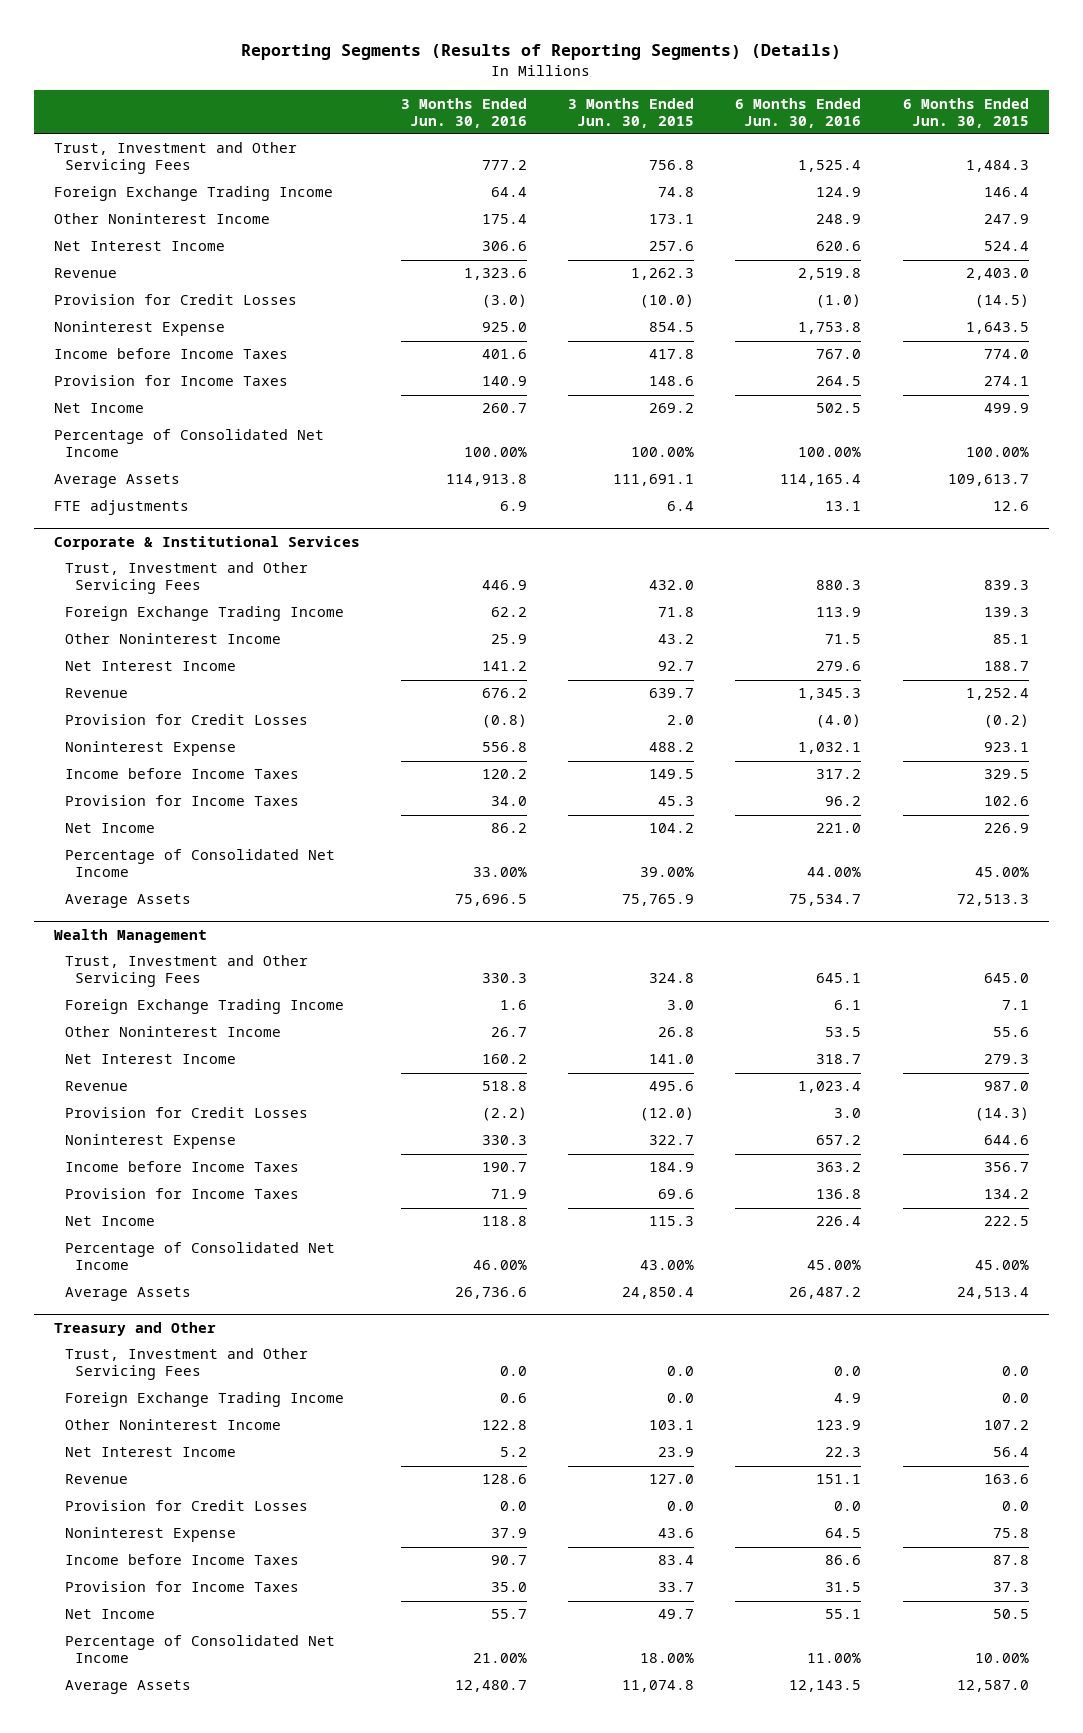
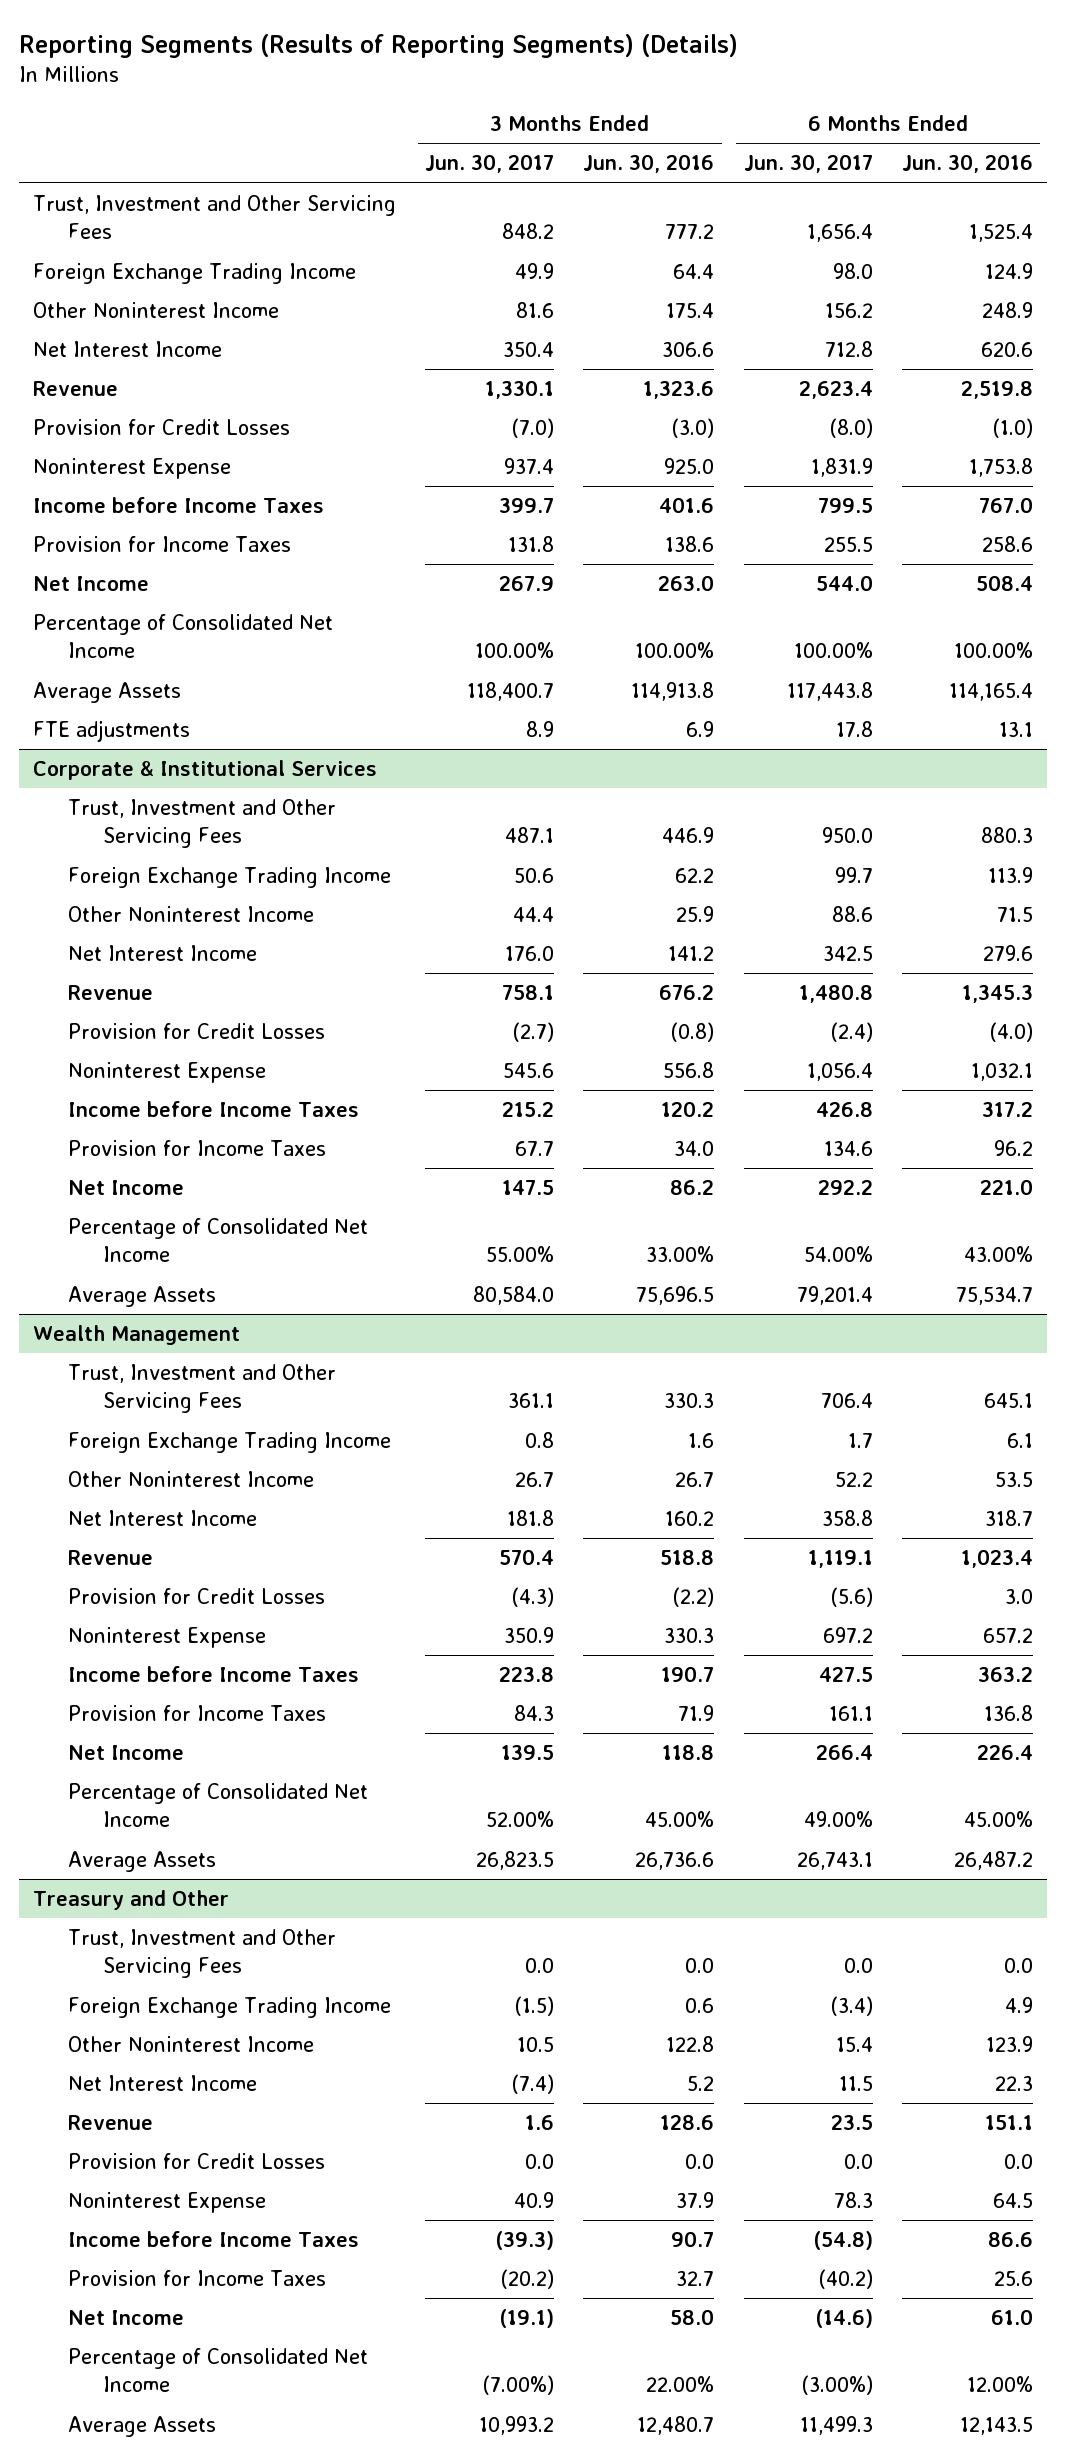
- | 3 Months Ended Jun. 30, 2016 | 3 Months Ended Jun. 30, 2015 | 6 Months Ended Jun. 30, 2016 | 6 Months Ended Jun. 30, 2015
+ | 3 Months Ended Jun. 30, 2017 | 3 Months Ended Jun. 30, 2016 | 6 Months Ended Jun. 30, 2017 | 6 Months Ended Jun. 30, 2016
- Provision for Income Taxes | 140.9 | 148.6 | 264.5 | 274.1
- Net Income | 260.7 | 269.2 | 502.5 | 499.9
+ Provision for Income Taxes | 131.8 | 138.6 | 255.5 | 258.6
+ Net Income | 267.9 | 263.0 | 544.0 | 508.4
@ Corporate & Institutional Services
- Percentage of Consolidated Net Income | 33.00% | 39.00% | 44.00% | 45.00%
+ Percentage of Consolidated Net Income | 55.00% | 33.00% | 54.00% | 43.00%
@ Wealth Management
- Percentage of Consolidated Net Income | 46.00% | 43.00% | 45.00% | 45.00%
+ Percentage of Consolidated Net Income | 52.00% | 45.00% | 49.00% | 45.00%
@ Treasury and Other
- Provision for Income Taxes | 35.0 | 33.7 | 31.5 | 37.3
- Net Income | 55.7 | 49.7 | 55.1 | 50.5
- Percentage of Consolidated Net Income | 21.00% | 18.00% | 11.00% | 10.00%
+ Provision for Income Taxes | (20.2) | 32.7 | (40.2) | 25.6
+ Net Income | (19.1) | 58.0 | (14.6) | 61.0
+ Percentage of Consolidated Net Income | (7.00%) | 22.00% | (3.00%) | 12.00%

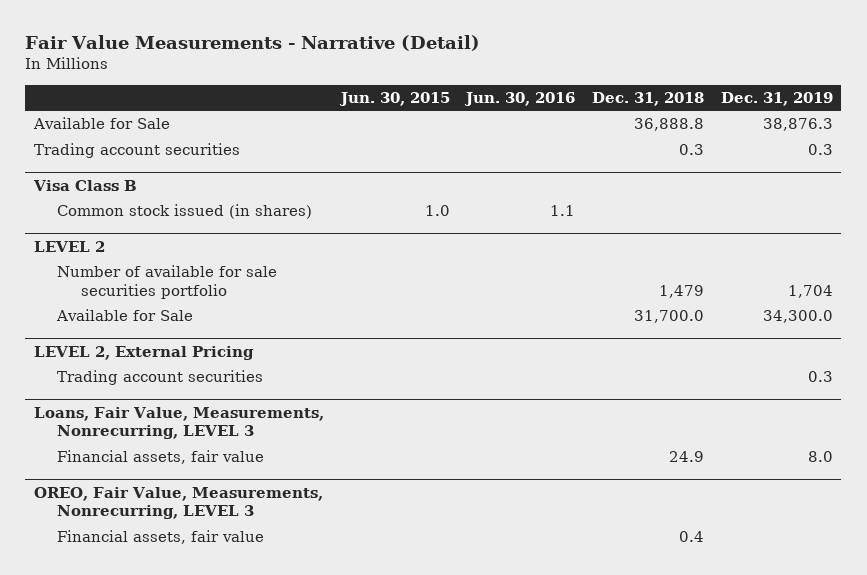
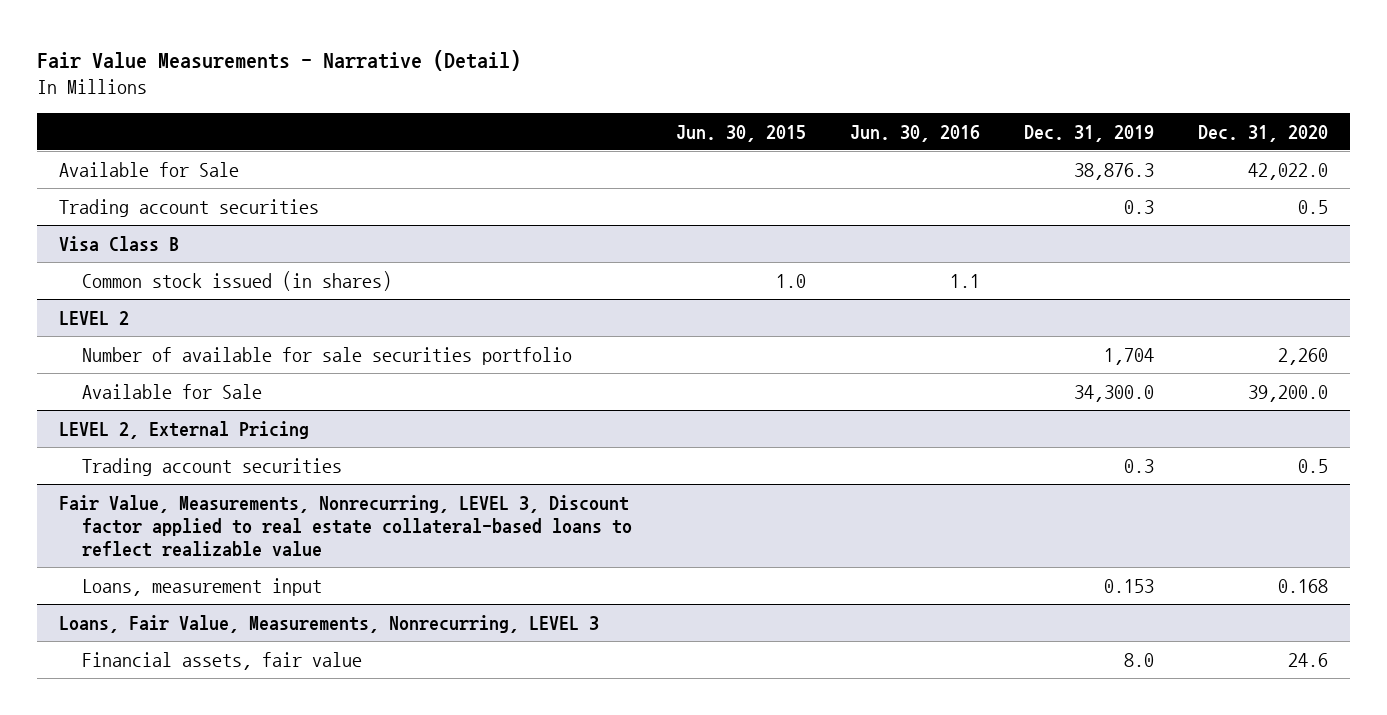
- | Jun. 30, 2015 | Jun. 30, 2016 | Dec. 31, 2018 | Dec. 31, 2019
+ | Jun. 30, 2015 | Jun. 30, 2016 | Dec. 31, 2019 | Dec. 31, 2020
+ Fair Value, Measurements, Nonrecurring, LEVEL 3, Discount factor applied to real estate collateral-based loans to reflect realizable value
+ Loans, measurement input | | | 0.153 | 0.168
- OREO, Fair Value, Measurements, Nonrecurring, LEVEL 3
- Financial assets, fair value | | | 0.4 |

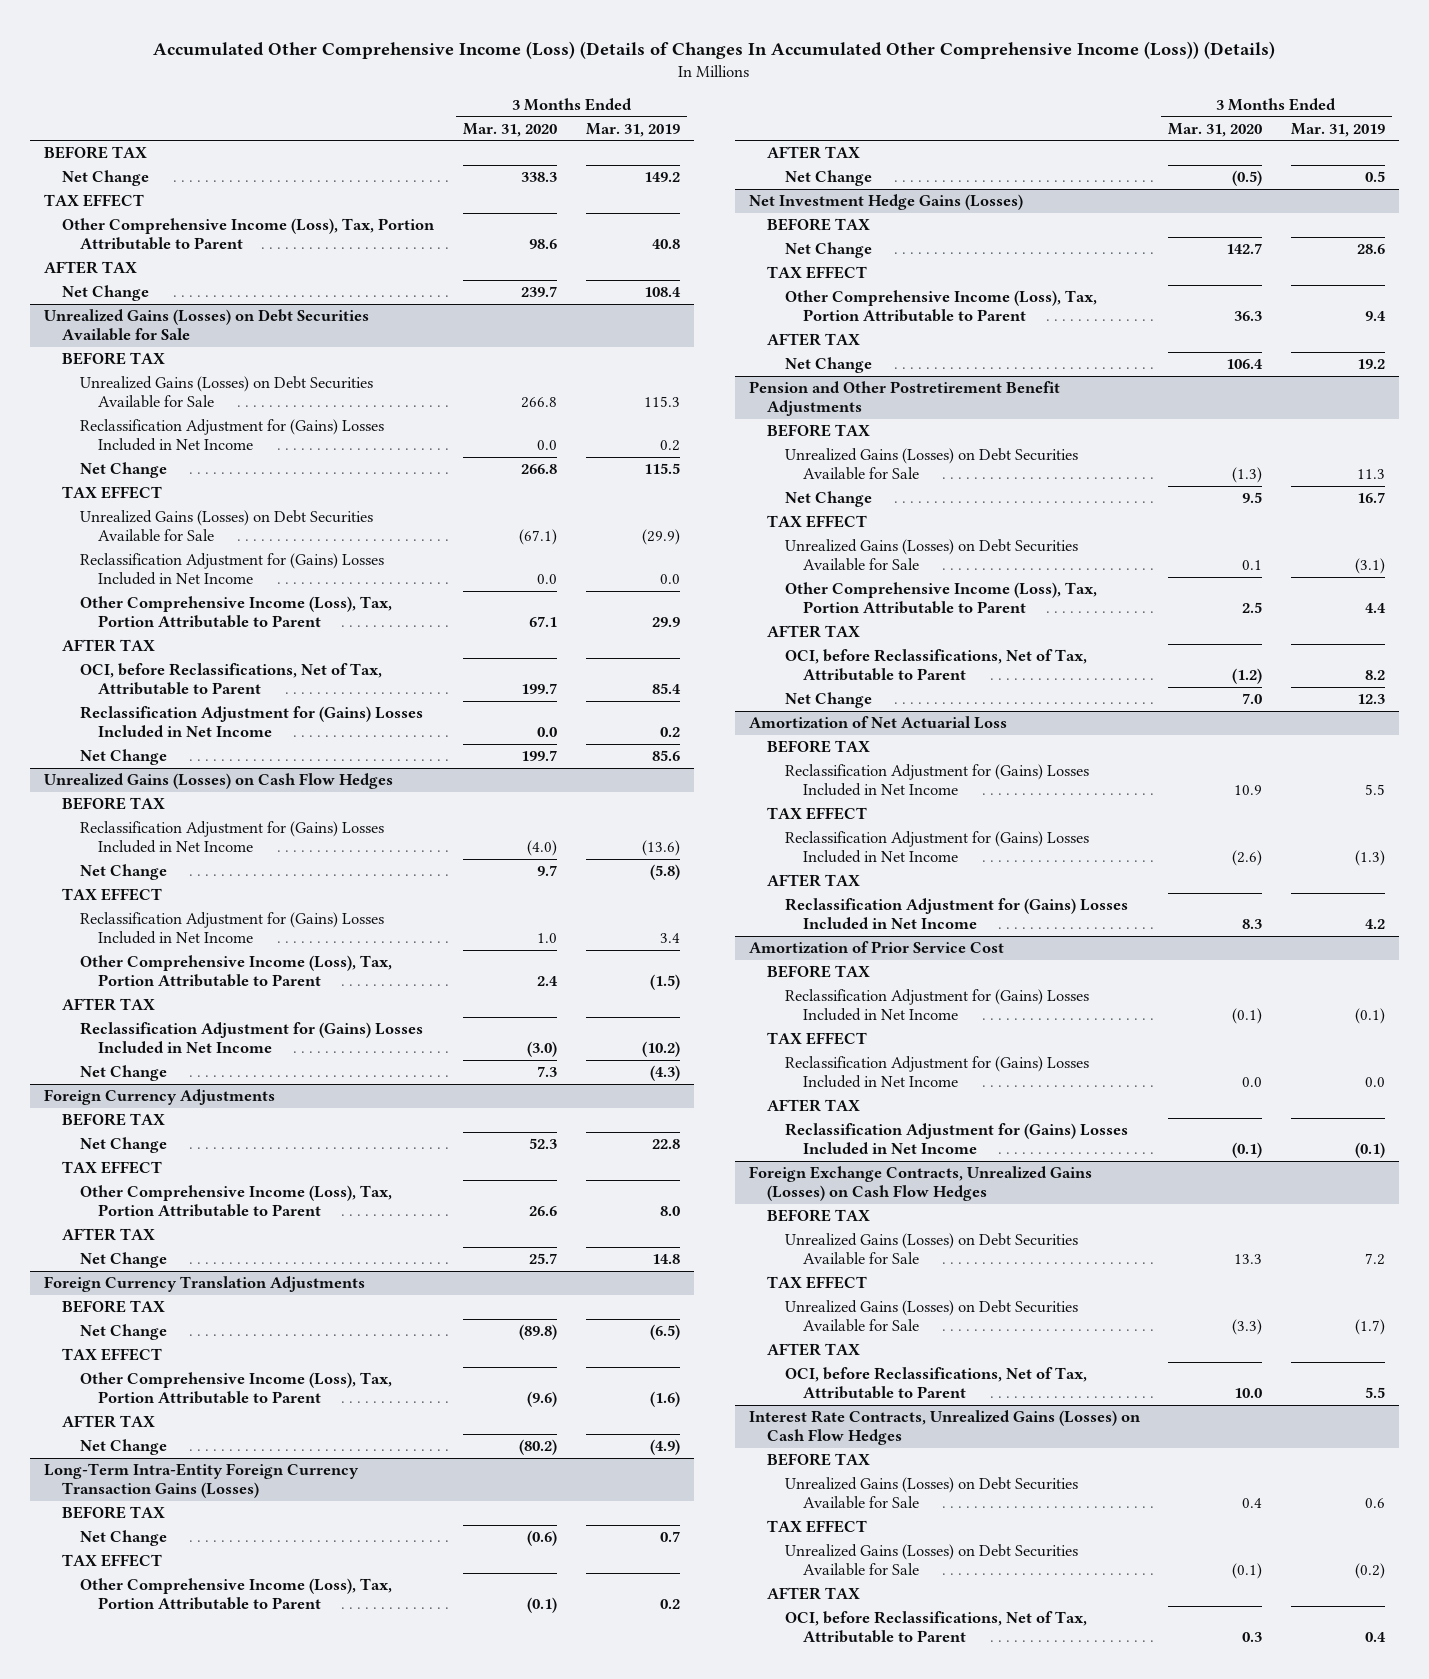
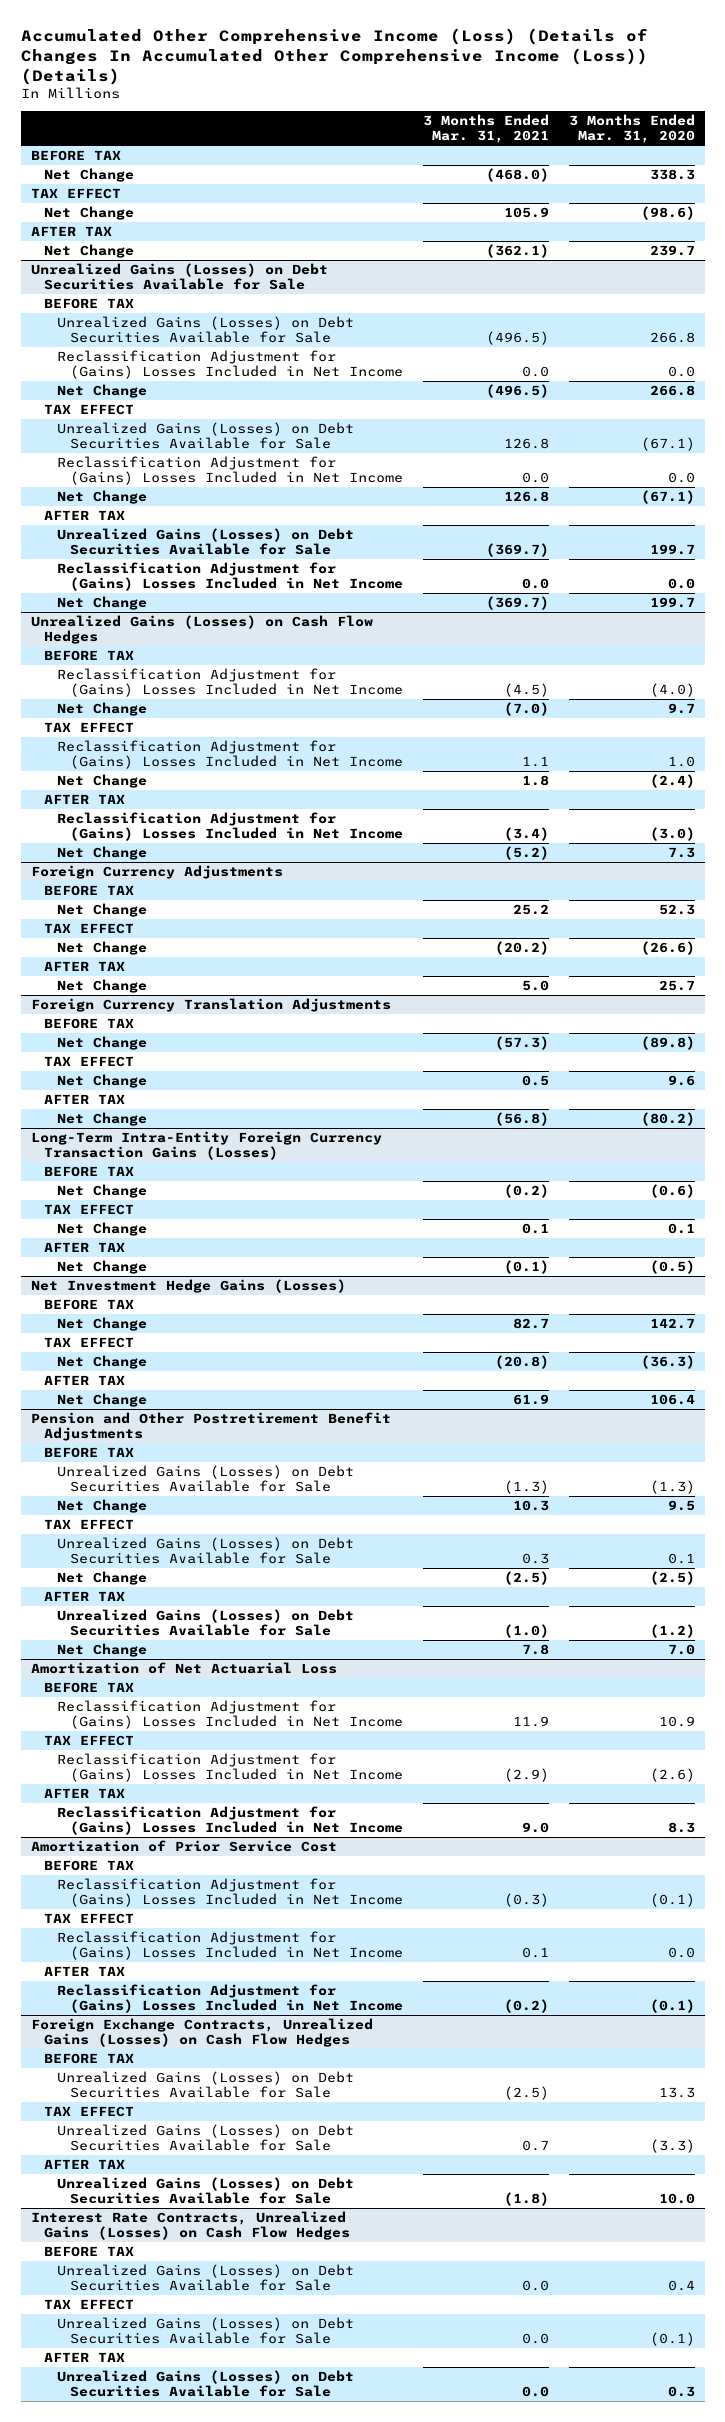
- | 3 Months Ended Mar. 31, 2020 | 3 Months Ended Mar. 31, 2019
+ | 3 Months Ended Mar. 31, 2021 | 3 Months Ended Mar. 31, 2020
- Other Comprehensive Income (Loss), Tax, Portion Attributable to Parent | 98.6 | 40.8
+ Net Change | 105.9 | (98.6)
@ Unrealized Gains (Losses) on Debt Securities Available for Sale
- Other Comprehensive Income (Loss), Tax, Portion Attributable to Parent | 67.1 | 29.9
+ Net Change | 126.8 | (67.1)
- OCI, before Reclassifications, Net of Tax, Attributable to Parent | 199.7 | 85.4
+ Unrealized Gains (Losses) on Debt Securities Available for Sale | (369.7) | 199.7
@ Unrealized Gains (Losses) on Cash Flow Hedges
- Other Comprehensive Income (Loss), Tax, Portion Attributable to Parent | 2.4 | (1.5)
+ Net Change | 1.8 | (2.4)
@ Foreign Currency Adjustments
- Other Comprehensive Income (Loss), Tax, Portion Attributable to Parent | 26.6 | 8.0
+ Net Change | (20.2) | (26.6)
@ Foreign Currency Translation Adjustments
- Other Comprehensive Income (Loss), Tax, Portion Attributable to Parent | (9.6) | (1.6)
+ Net Change | 0.5 | 9.6
@ Long-Term Intra-Entity Foreign Currency Transaction Gains (Losses)
- Other Comprehensive Income (Loss), Tax, Portion Attributable to Parent | (0.1) | 0.2
+ Net Change | 0.1 | 0.1
@ Net Investment Hedge Gains (Losses)
- Other Comprehensive Income (Loss), Tax, Portion Attributable to Parent | 36.3 | 9.4
+ Net Change | (20.8) | (36.3)
@ Pension and Other Postretirement Benefit Adjustments
- Other Comprehensive Income (Loss), Tax, Portion Attributable to Parent | 2.5 | 4.4
+ Net Change | (2.5) | (2.5)
- OCI, before Reclassifications, Net of Tax, Attributable to Parent | (1.2) | 8.2
+ Unrealized Gains (Losses) on Debt Securities Available for Sale | (1.0) | (1.2)
@ Foreign Exchange Contracts, Unrealized Gains (Losses) on Cash Flow Hedges
- OCI, before Reclassifications, Net of Tax, Attributable to Parent | 10.0 | 5.5
+ Unrealized Gains (Losses) on Debt Securities Available for Sale | (1.8) | 10.0
@ Interest Rate Contracts, Unrealized Gains (Losses) on Cash Flow Hedges
- OCI, before Reclassifications, Net of Tax, Attributable to Parent | 0.3 | 0.4
+ Unrealized Gains (Losses) on Debt Securities Available for Sale | 0.0 | 0.3

